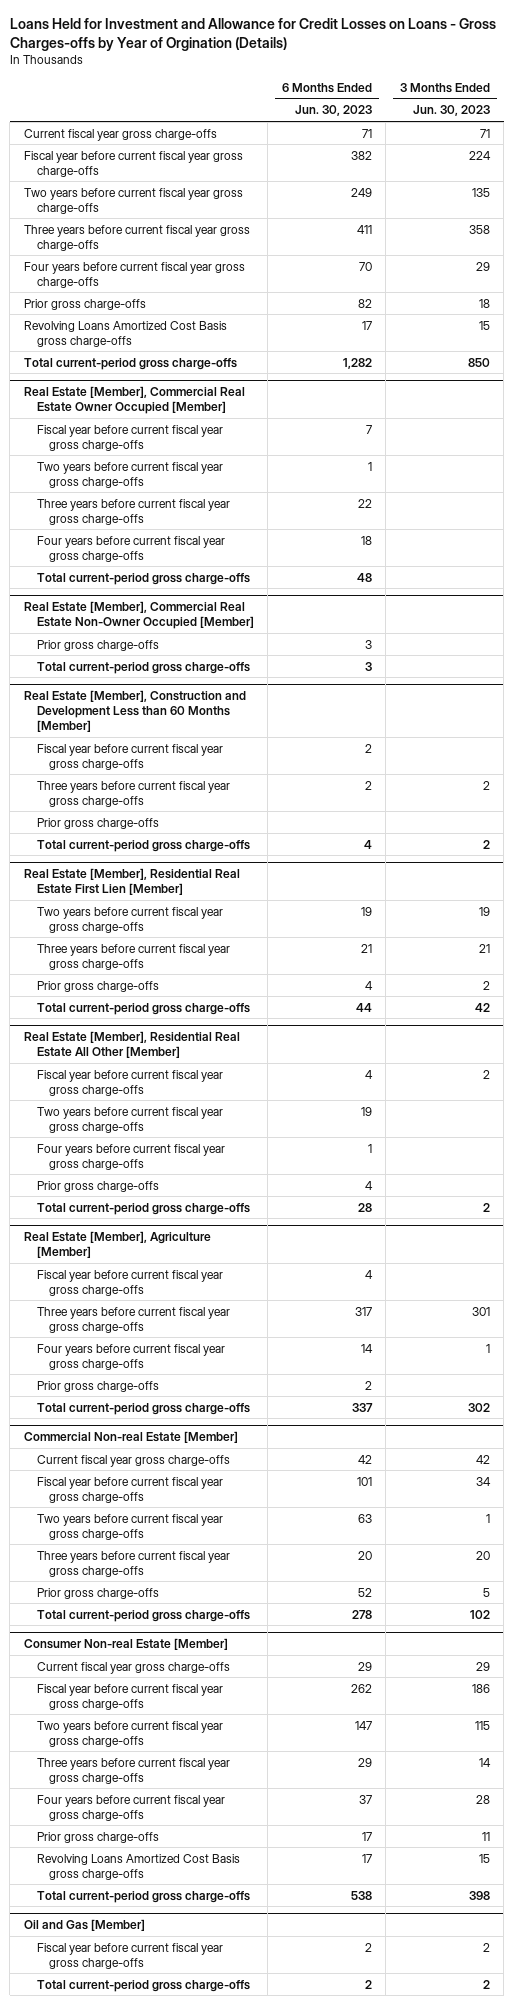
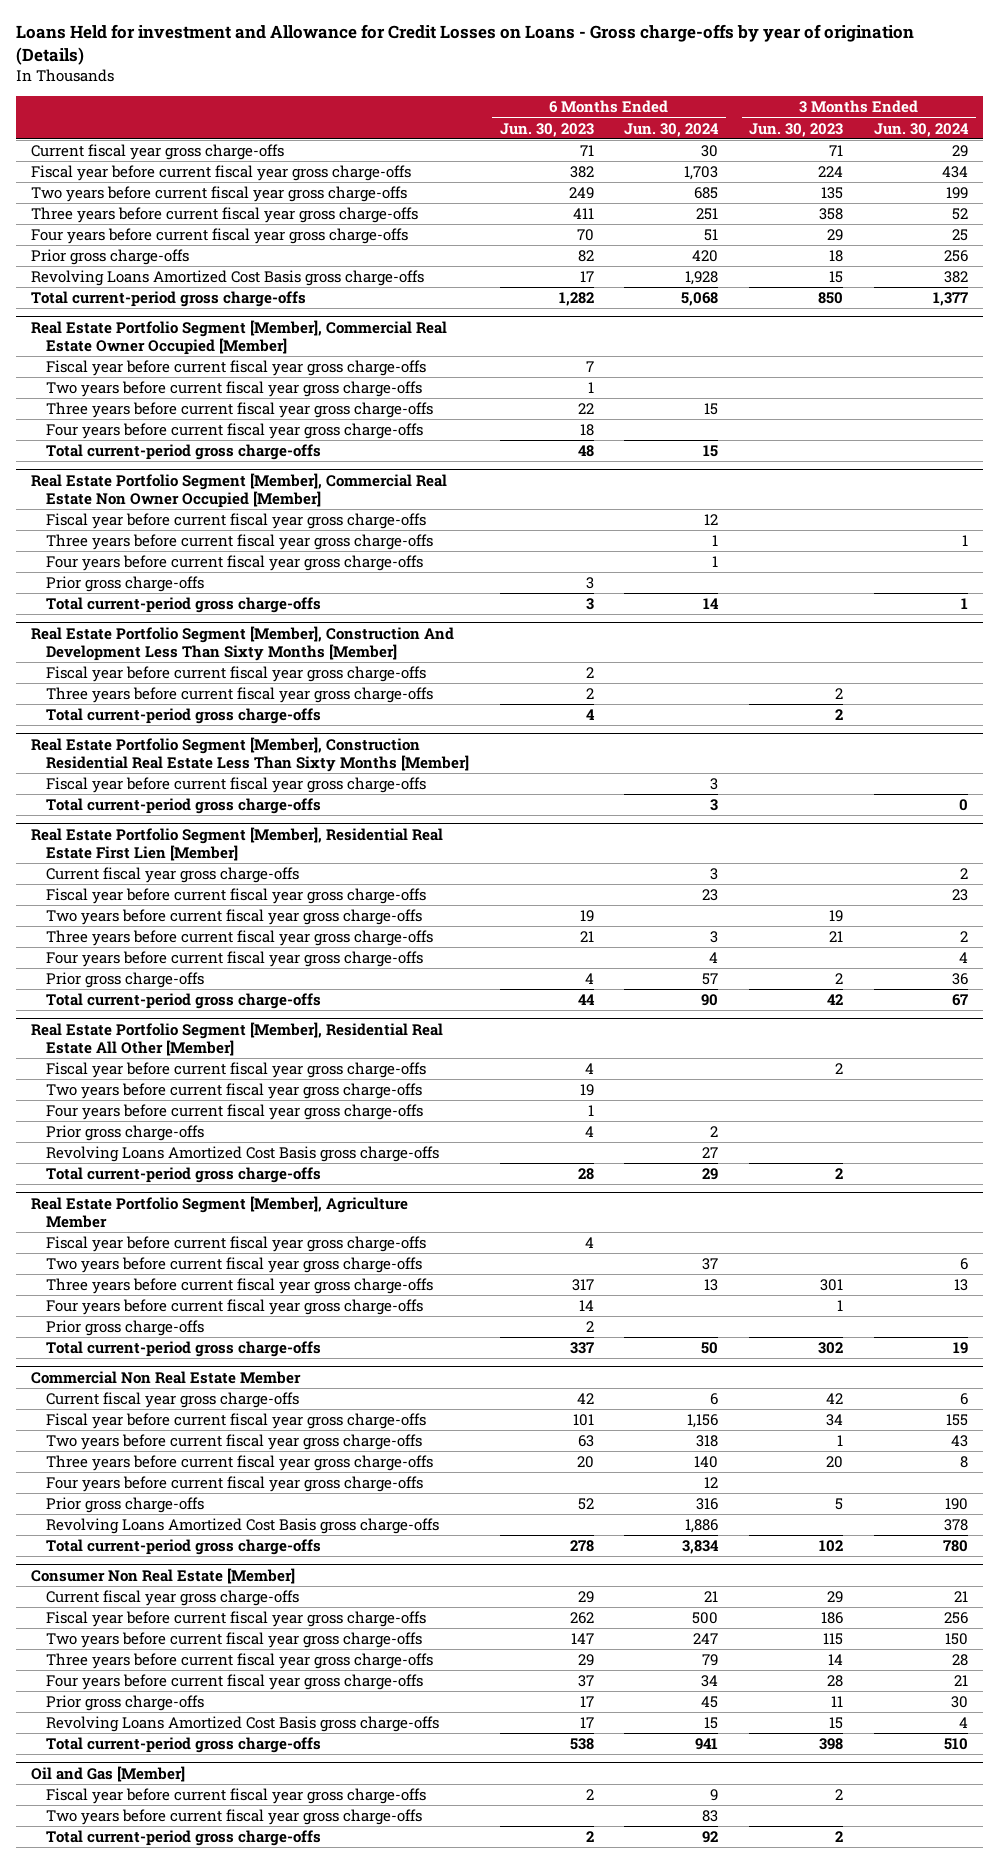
- Loans Held for Investment and Allowance for Credit Losses on Loans - Gross Charges-offs by Year of Orgination (Details)
+ Loans Held for investment and Allowance for Credit Losses on Loans - Gross charge-offs by year of origination (Details)
- | 6 Months Ended Jun. 30, 2023 | 3 Months Ended Jun. 30, 2023
+ | 6 Months Ended Jun. 30, 2023 | 6 Months Ended Jun. 30, 2024 | 3 Months Ended Jun. 30, 2023 | 3 Months Ended Jun. 30, 2024
- Real Estate [Member], Commercial Real Estate Owner Occupied [Member]
+ Real Estate Portfolio Segment [Member], Commercial Real Estate Owner Occupied [Member]
- Real Estate [Member], Commercial Real Estate Non-Owner Occupied [Member]
+ Real Estate Portfolio Segment [Member], Commercial Real Estate Non Owner Occupied [Member]
+ Fiscal year before current fiscal year gross charge-offs | | 12 | |
+ Three years before current fiscal year gross charge-offs | | 1 | | 1
+ Four years before current fiscal year gross charge-offs | | 1 | |
- Real Estate [Member], Construction and Development Less than 60 Months [Member]
+ Real Estate Portfolio Segment [Member], Construction And Development Less Than Sixty Months [Member]
- Prior gross charge-offs
- Real Estate [Member], Residential Real Estate First Lien [Member]
+ Real Estate Portfolio Segment [Member], Construction Residential Real Estate Less Than Sixty Months [Member]
+ Fiscal year before current fiscal year gross charge-offs | | 3 | |
+ Total current-period gross charge-offs | | 3 | | 0
+ Real Estate Portfolio Segment [Member], Residential Real Estate First Lien [Member]
+ Current fiscal year gross charge-offs | | 3 | | 2
+ Fiscal year before current fiscal year gross charge-offs | | 23 | | 23
+ Four years before current fiscal year gross charge-offs | | 4 | | 4
- Real Estate [Member], Residential Real Estate All Other [Member]
+ Real Estate Portfolio Segment [Member], Residential Real Estate All Other [Member]
+ Revolving Loans Amortized Cost Basis gross charge-offs | | 27 | |
- Real Estate [Member], Agriculture [Member]
+ Real Estate Portfolio Segment [Member], Agriculture Member
+ Two years before current fiscal year gross charge-offs | | 37 | | 6
- Commercial Non-real Estate [Member]
+ Commercial Non Real Estate Member
+ Four years before current fiscal year gross charge-offs | | 12 | |
+ Revolving Loans Amortized Cost Basis gross charge-offs | | 1,886 | | 378
- Consumer Non-real Estate [Member]
+ Consumer Non Real Estate [Member]
@ Oil and Gas [Member]
+ Two years before current fiscal year gross charge-offs | | 83 | |

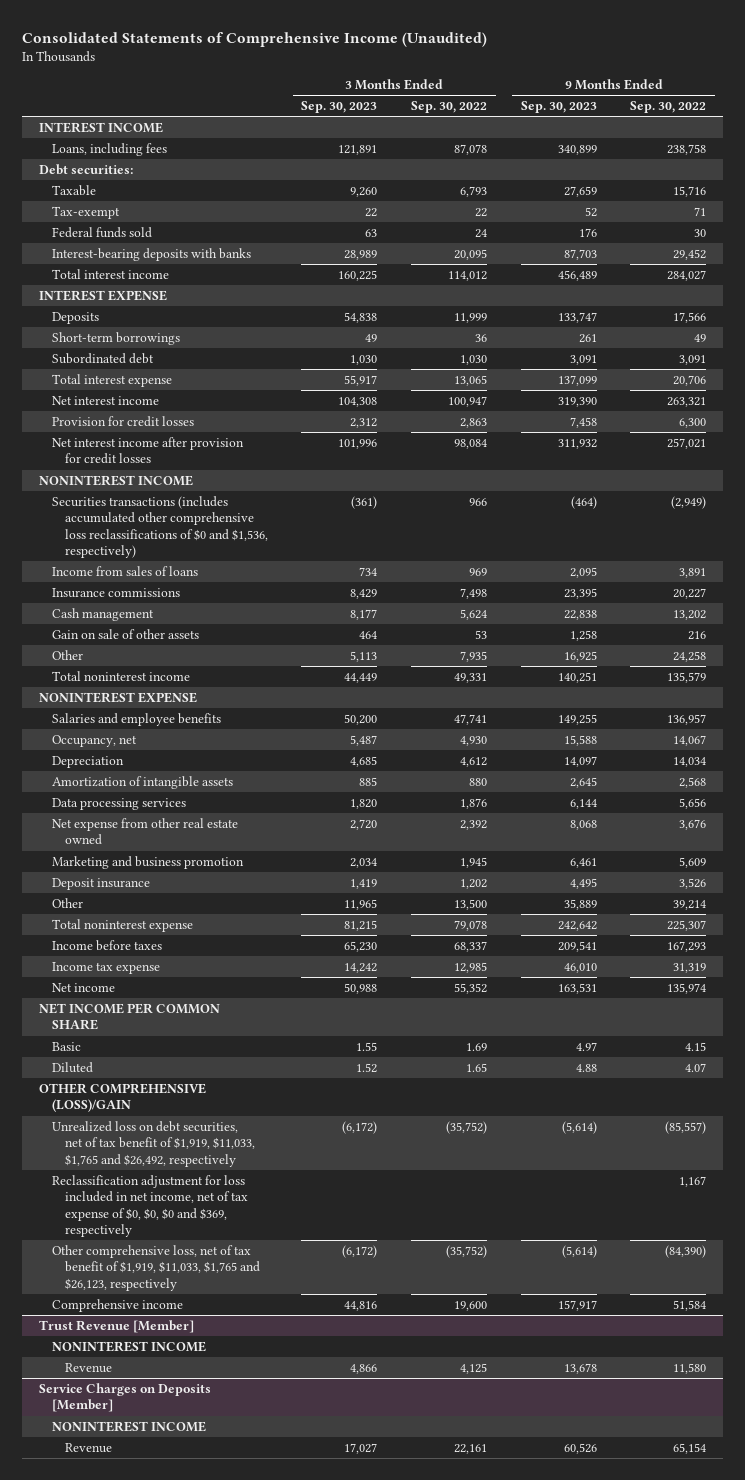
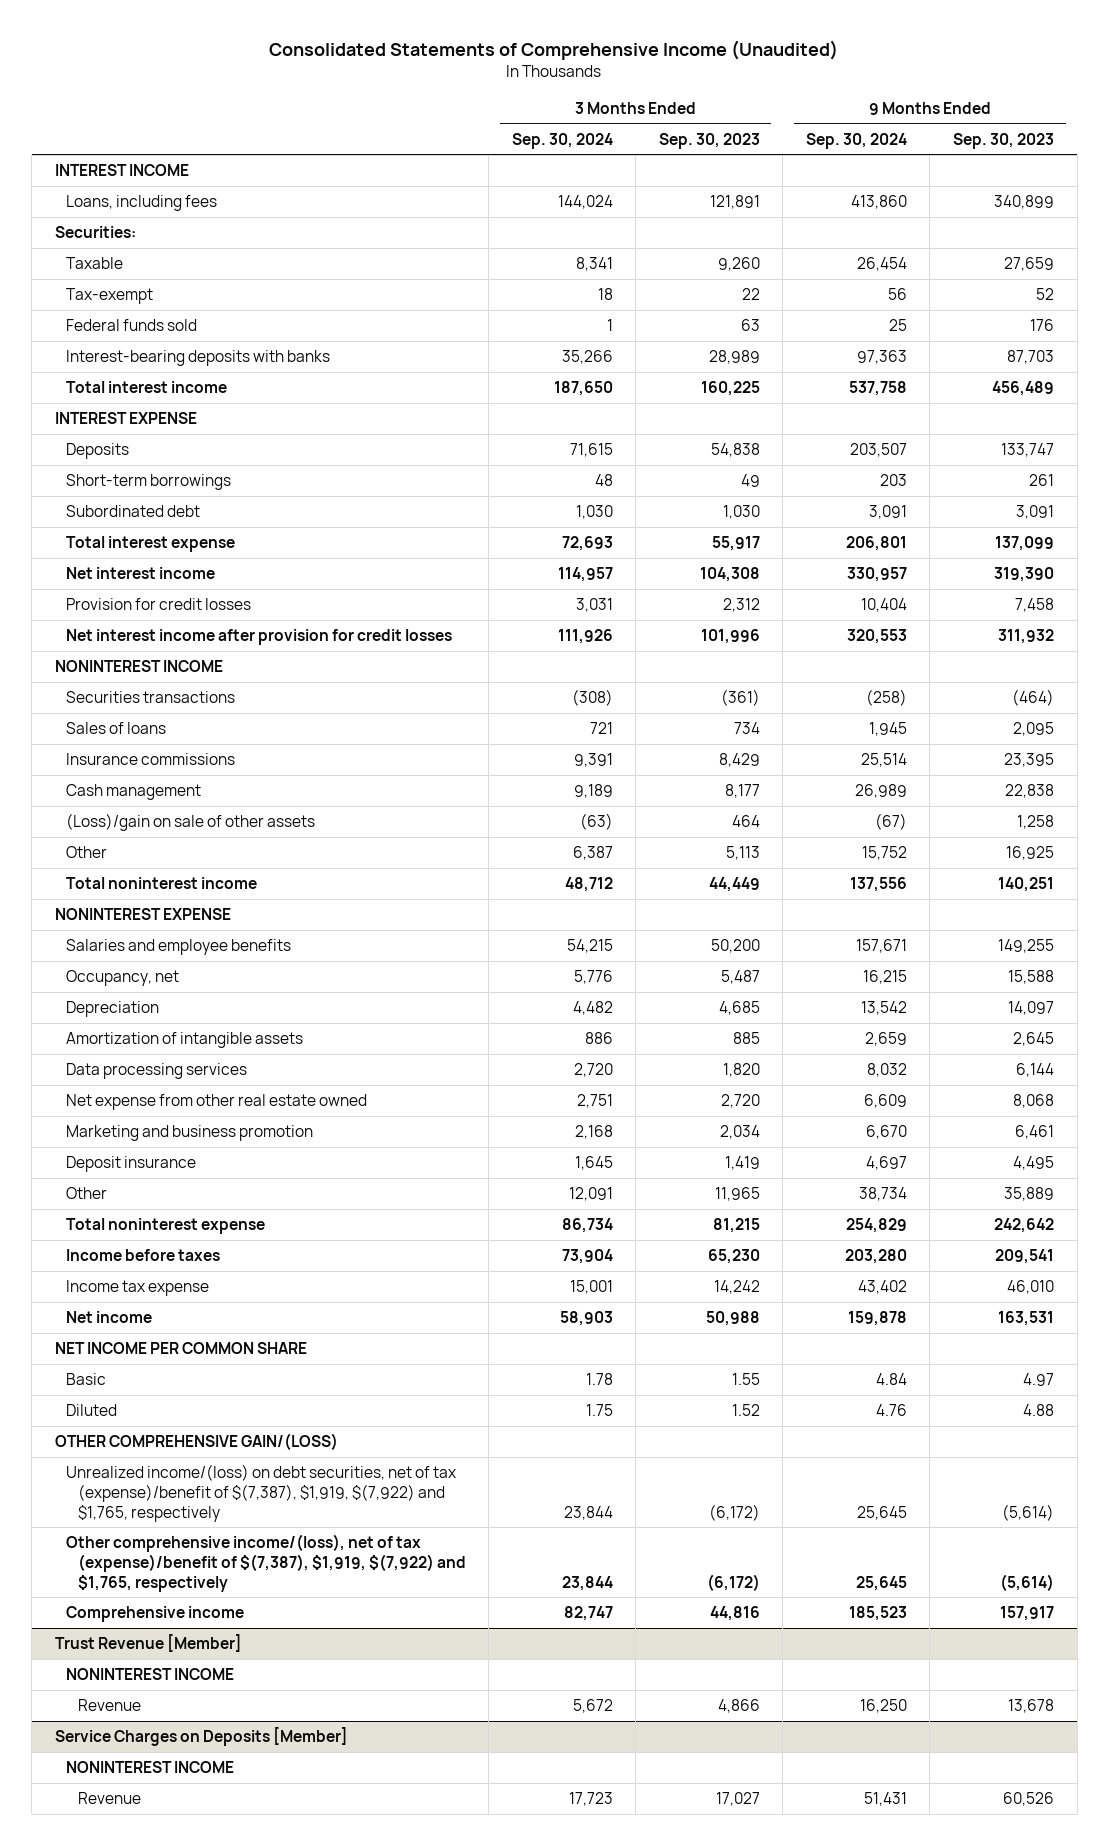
- | 3 Months Ended Sep. 30, 2023 | 3 Months Ended Sep. 30, 2022 | 9 Months Ended Sep. 30, 2023 | 9 Months Ended Sep. 30, 2022
+ | 3 Months Ended Sep. 30, 2024 | 3 Months Ended Sep. 30, 2023 | 9 Months Ended Sep. 30, 2024 | 9 Months Ended Sep. 30, 2023
- Debt securities:
+ Securities:
- Securities transactions (includes accumulated other comprehensive loss reclassifications of $0 and $1,536, respectively) | (361) | 966 | (464) | (2,949)
- Income from sales of loans | 734 | 969 | 2,095 | 3,891
+ Securities transactions | (308) | (361) | (258) | (464)
+ Sales of loans | 721 | 734 | 1,945 | 2,095
- Gain on sale of other assets | 464 | 53 | 1,258 | 216
+ (Loss)/gain on sale of other assets | (63) | 464 | (67) | 1,258
- OTHER COMPREHENSIVE (LOSS)/GAIN
- Unrealized loss on debt securities, net of tax benefit of $1,919, $11,033, $1,765 and $26,492, respectively | (6,172) | (35,752) | (5,614) | (85,557)
- Reclassification adjustment for loss included in net income, net of tax expense of $0, $0, $0 and $369, respectively | | | | 1,167
- Other comprehensive loss, net of tax benefit of $1,919, $11,033, $1,765 and $26,123, respectively | (6,172) | (35,752) | (5,614) | (84,390)
+ OTHER COMPREHENSIVE GAIN/(LOSS)
+ Unrealized income/(loss) on debt securities, net of tax (expense)/benefit of $(7,387), $1,919, $(7,922) and $1,765, respectively | 23,844 | (6,172) | 25,645 | (5,614)
+ Other comprehensive income/(loss), net of tax (expense)/benefit of $(7,387), $1,919, $(7,922) and $1,765, respectively | 23,844 | (6,172) | 25,645 | (5,614)

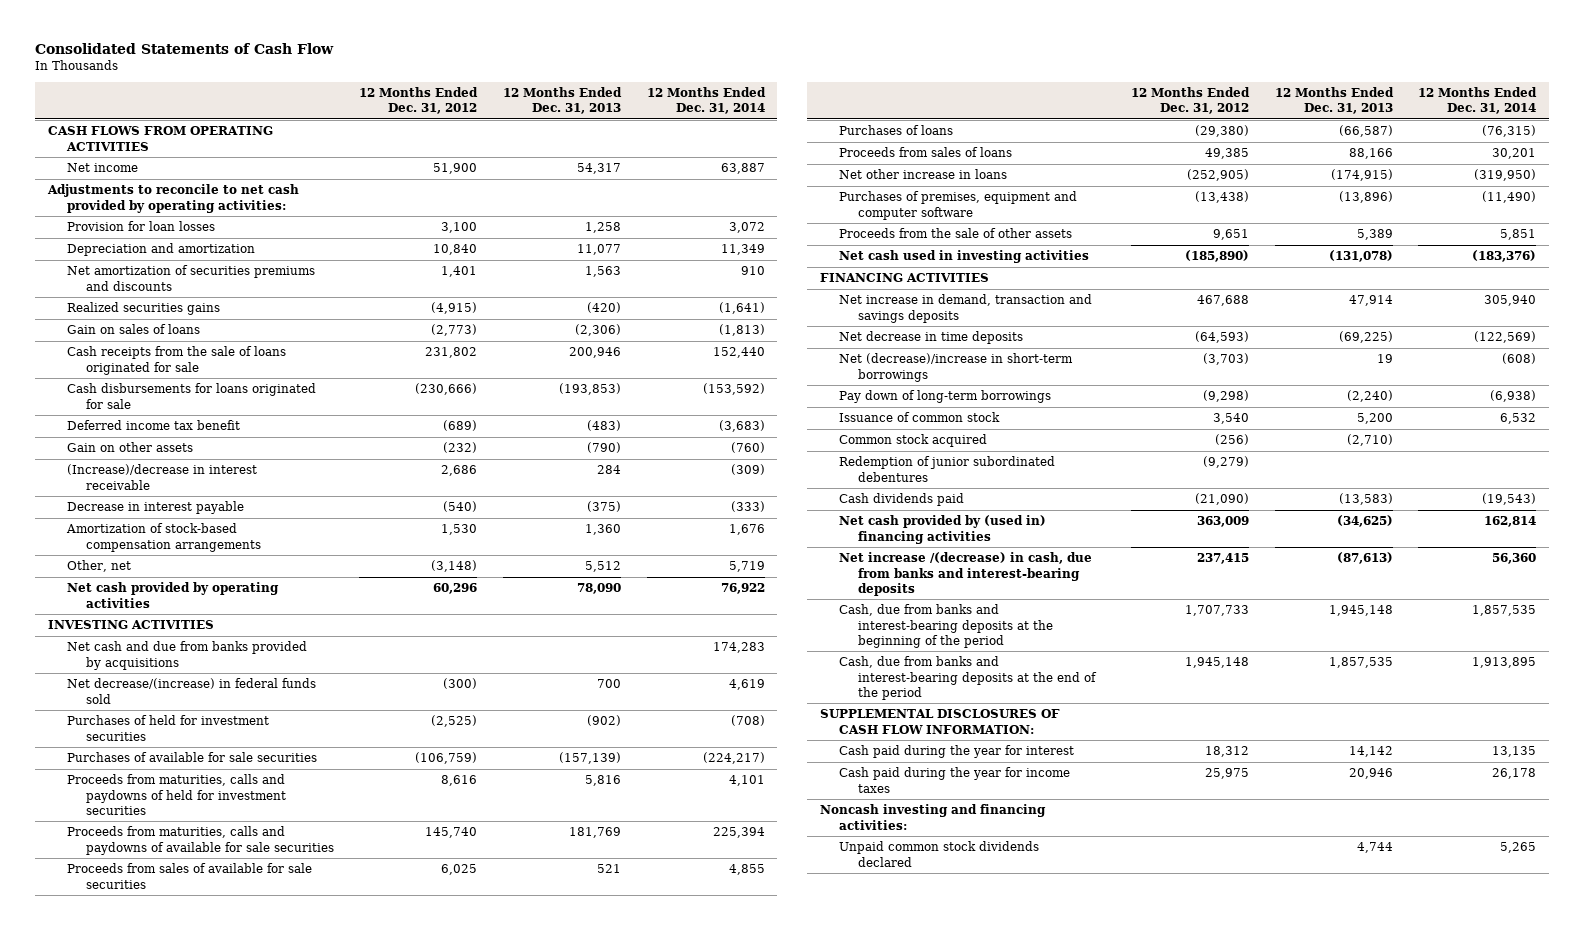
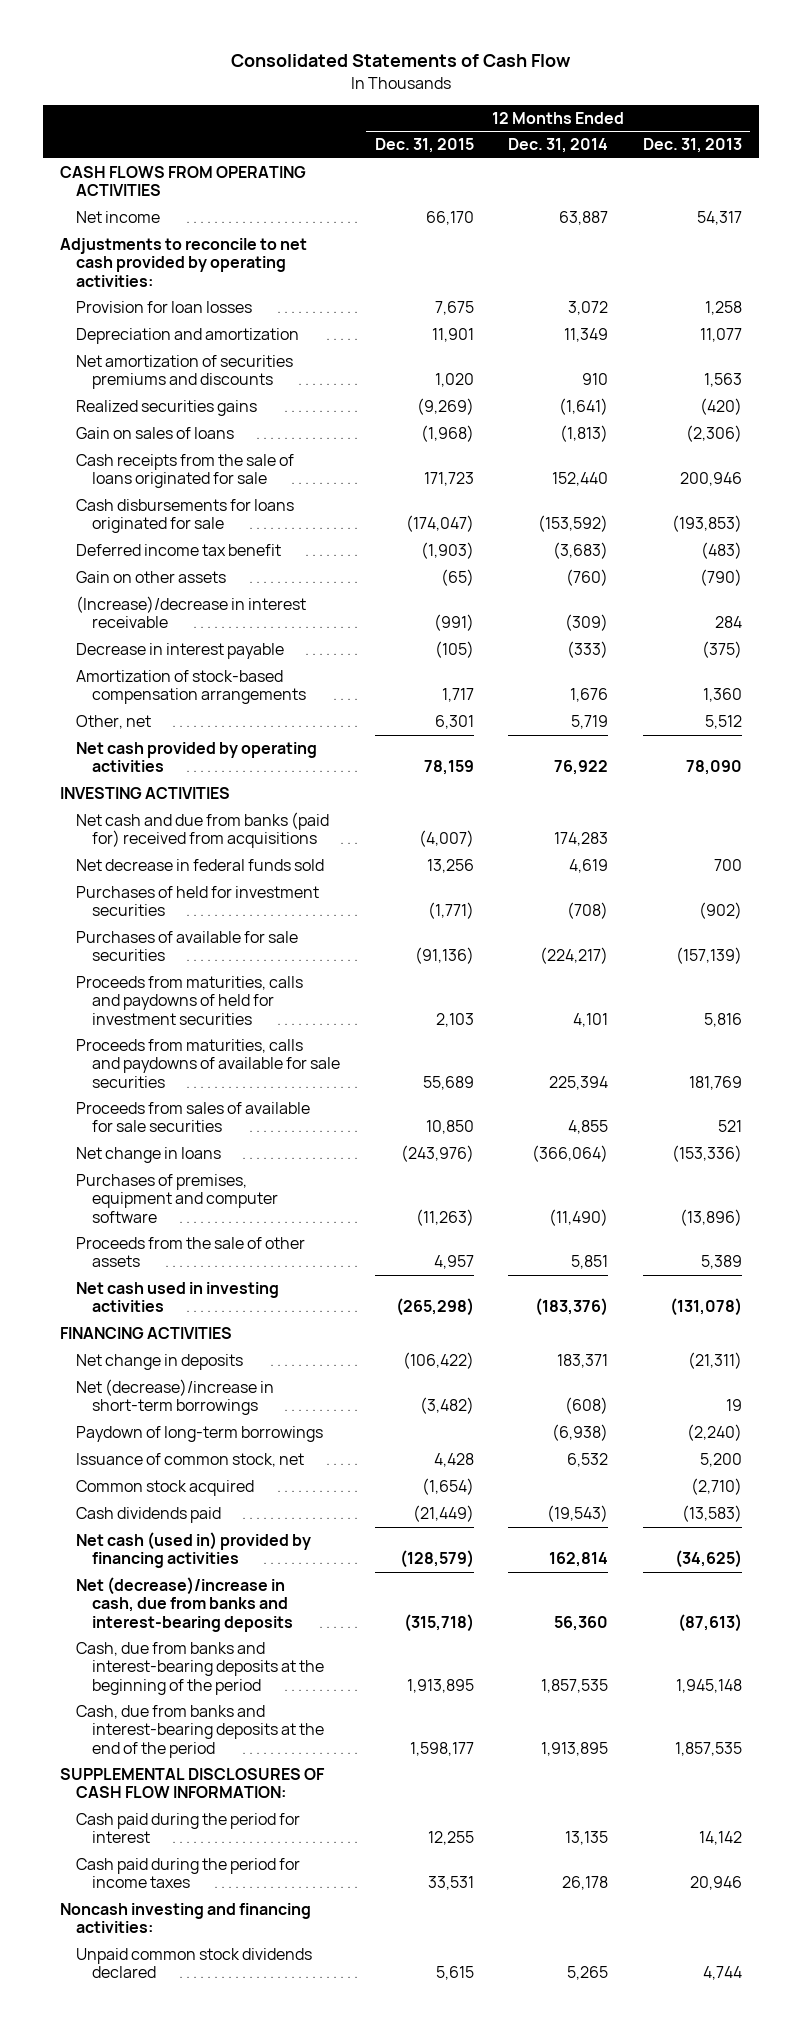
- | 12 Months Ended Dec. 31, 2012 | 12 Months Ended Dec. 31, 2013 | 12 Months Ended Dec. 31, 2014
+ | 12 Months Ended Dec. 31, 2015 | 12 Months Ended Dec. 31, 2014 | 12 Months Ended Dec. 31, 2013
- Net cash and due from banks provided by acquisitions | | | 174,283
- Net decrease/(increase) in federal funds sold | (300) | 700 | 4,619
+ Net cash and due from banks (paid for) received from acquisitions | (4,007) | 174,283 |
+ Net decrease in federal funds sold | 13,256 | 4,619 | 700
- Purchases of loans | (29,380) | (66,587) | (76,315)
- Proceeds from sales of loans | 49,385 | 88,166 | 30,201
- Net other increase in loans | (252,905) | (174,915) | (319,950)
+ Net change in loans | (243,976) | (366,064) | (153,336)
- Net increase in demand, transaction and savings deposits | 467,688 | 47,914 | 305,940
- Net decrease in time deposits | (64,593) | (69,225) | (122,569)
+ Net change in deposits | (106,422) | 183,371 | (21,311)
- Pay down of long-term borrowings | (9,298) | (2,240) | (6,938)
- Issuance of common stock | 3,540 | 5,200 | 6,532
+ Paydown of long-term borrowings | | (6,938) | (2,240)
+ Issuance of common stock, net | 4,428 | 6,532 | 5,200
- Redemption of junior subordinated debentures | (9,279) | |
- Net cash provided by (used in) financing activities | 363,009 | (34,625) | 162,814
- Net increase /(decrease) in cash, due from banks and interest-bearing deposits | 237,415 | (87,613) | 56,360
+ Net cash (used in) provided by financing activities | (128,579) | 162,814 | (34,625)
+ Net (decrease)/increase in cash, due from banks and interest-bearing deposits | (315,718) | 56,360 | (87,613)
- Cash paid during the year for interest | 18,312 | 14,142 | 13,135
- Cash paid during the year for income taxes | 25,975 | 20,946 | 26,178
+ Cash paid during the period for interest | 12,255 | 13,135 | 14,142
+ Cash paid during the period for income taxes | 33,531 | 26,178 | 20,946

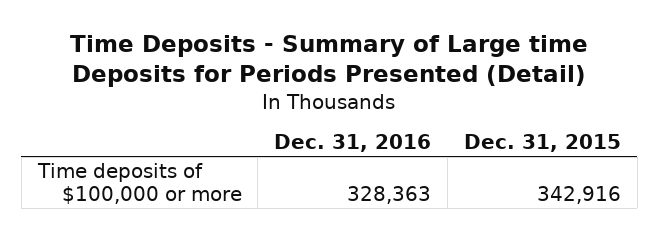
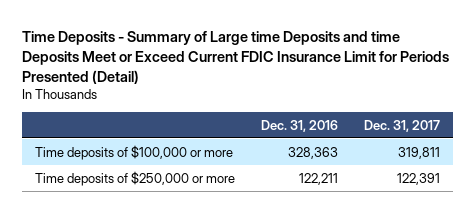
- Time Deposits - Summary of Large time Deposits for Periods Presented (Detail)
+ Time Deposits - Summary of Large time Deposits and time Deposits Meet or Exceed Current FDIC Insurance Limit for Periods Presented (Detail)
- | Dec. 31, 2016 | Dec. 31, 2015
+ | Dec. 31, 2016 | Dec. 31, 2017
+ Time deposits of $250,000 or more | 122,211 | 122,391

